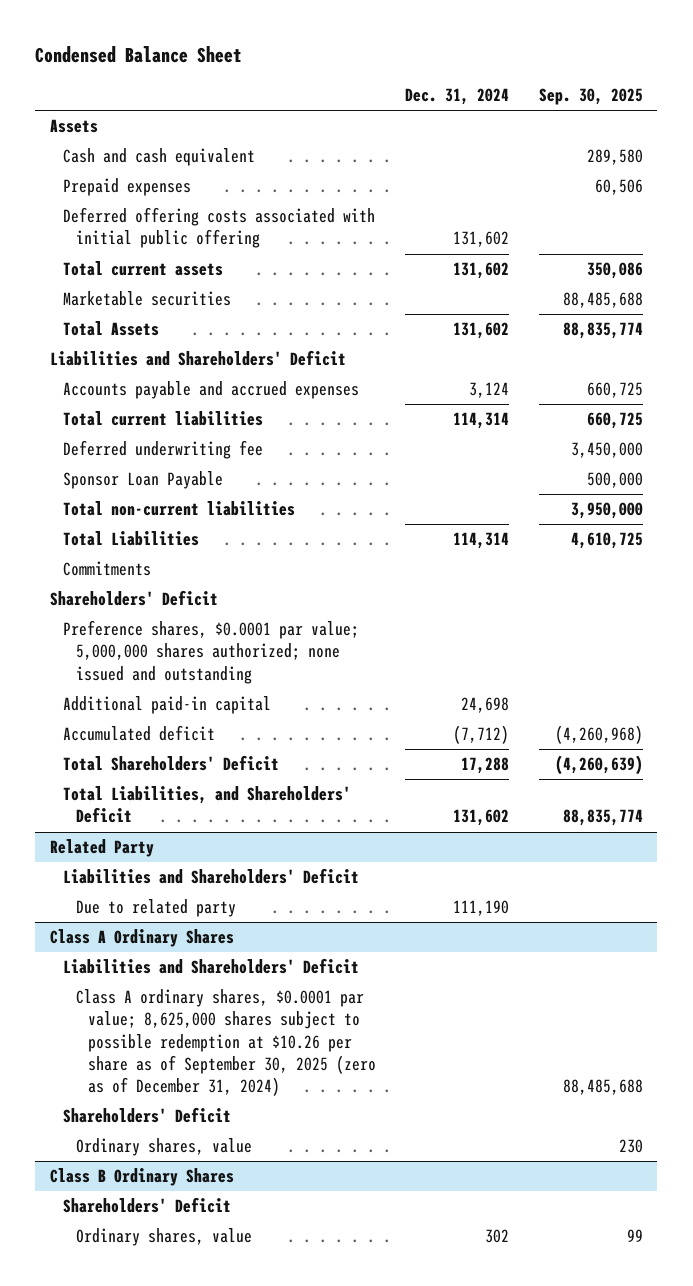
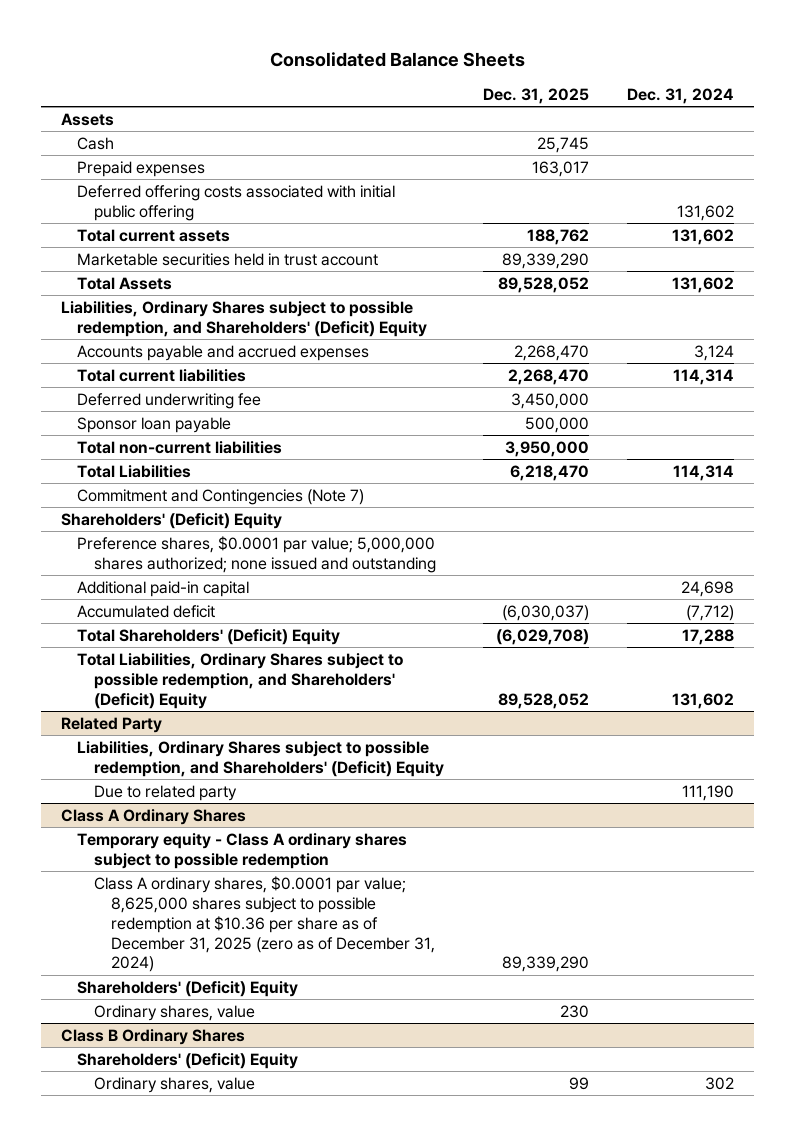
- Condensed Balance Sheet
+ Consolidated Balance Sheets
- | Dec. 31, 2024 | Sep. 30, 2025
+ | Dec. 31, 2025 | Dec. 31, 2024
- Cash and cash equivalent | | 289,580
+ Cash | 25,745 |
- Marketable securities | | 88,485,688
+ Marketable securities held in trust account | 89,339,290 |
- Liabilities and Shareholders' Deficit
+ Liabilities, Ordinary Shares subject to possible redemption, and Shareholders' (Deficit) Equity
- Sponsor Loan Payable | | 500,000
+ Sponsor loan payable | 500,000 |
- Commitments
- Shareholders' Deficit
+ Commitment and Contingencies (Note 7)
+ Shareholders' (Deficit) Equity
- Total Shareholders' Deficit | 17,288 | (4,260,639)
- Total Liabilities, and Shareholders' Deficit | 131,602 | 88,835,774
+ Total Shareholders' (Deficit) Equity | (6,029,708) | 17,288
+ Total Liabilities, Ordinary Shares subject to possible redemption, and Shareholders' (Deficit) Equity | 89,528,052 | 131,602
@ Related Party
- Liabilities and Shareholders' Deficit
+ Liabilities, Ordinary Shares subject to possible redemption, and Shareholders' (Deficit) Equity
@ Class A Ordinary Shares
- Liabilities and Shareholders' Deficit
- Class A ordinary shares, $0.0001 par value; 8,625,000 shares subject to possible redemption at $10.26 per share as of September 30, 2025 (zero as of December 31, 2024) | | 88,485,688
- Shareholders' Deficit
+ Temporary equity - Class A ordinary shares subject to possible redemption
+ Class A ordinary shares, $0.0001 par value; 8,625,000 shares subject to possible redemption at $10.36 per share as of December 31, 2025 (zero as of December 31, 2024) | 89,339,290 |
+ Shareholders' (Deficit) Equity
@ Class B Ordinary Shares
- Shareholders' Deficit
+ Shareholders' (Deficit) Equity

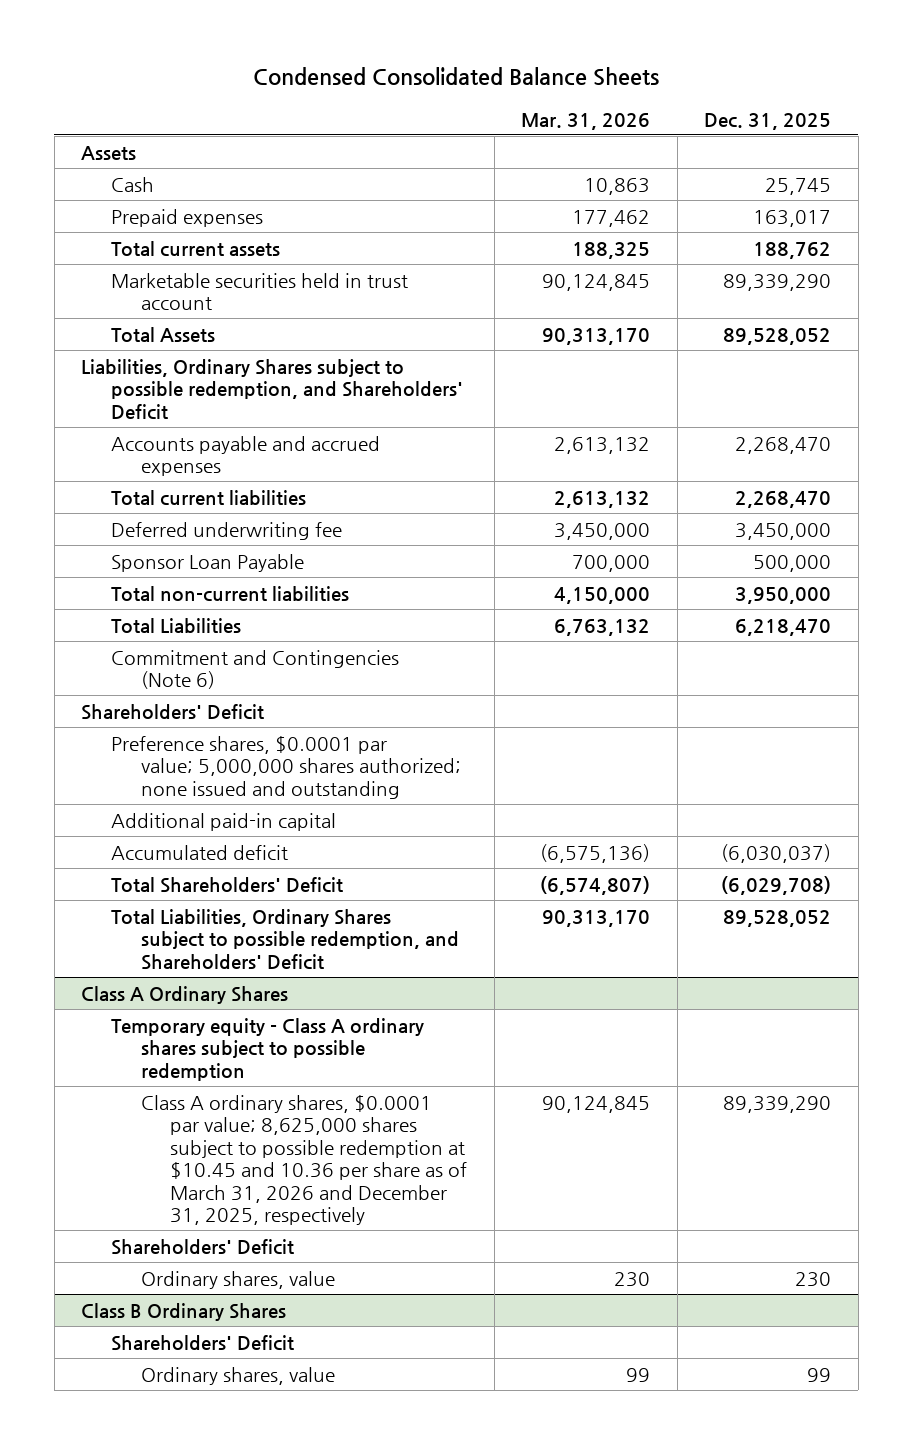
- Consolidated Balance Sheets
+ Condensed Consolidated Balance Sheets
- | Dec. 31, 2025 | Dec. 31, 2024
+ | Mar. 31, 2026 | Dec. 31, 2025
- Deferred offering costs associated with initial public offering | | 131,602
- Liabilities, Ordinary Shares subject to possible redemption, and Shareholders' (Deficit) Equity
+ Liabilities, Ordinary Shares subject to possible redemption, and Shareholders' Deficit
- Sponsor loan payable | 500,000 |
+ Sponsor Loan Payable | 700,000 | 500,000
- Commitment and Contingencies (Note 7)
- Shareholders' (Deficit) Equity
+ Commitment and Contingencies (Note 6)
+ Shareholders' Deficit
- Total Shareholders' (Deficit) Equity | (6,029,708) | 17,288
- Total Liabilities, Ordinary Shares subject to possible redemption, and Shareholders' (Deficit) Equity | 89,528,052 | 131,602
- Related Party
- Liabilities, Ordinary Shares subject to possible redemption, and Shareholders' (Deficit) Equity
- Due to related party | | 111,190
+ Total Shareholders' Deficit | (6,574,807) | (6,029,708)
+ Total Liabilities, Ordinary Shares subject to possible redemption, and Shareholders' Deficit | 90,313,170 | 89,528,052
@ Class A Ordinary Shares
- Class A ordinary shares, $0.0001 par value; 8,625,000 shares subject to possible redemption at $10.36 per share as of December 31, 2025 (zero as of December 31, 2024) | 89,339,290 |
- Shareholders' (Deficit) Equity
+ Class A ordinary shares, $0.0001 par value; 8,625,000 shares subject to possible redemption at $10.45 and 10.36 per share as of March 31, 2026 and December 31, 2025, respectively | 90,124,845 | 89,339,290
+ Shareholders' Deficit
@ Class B Ordinary Shares
- Shareholders' (Deficit) Equity
+ Shareholders' Deficit

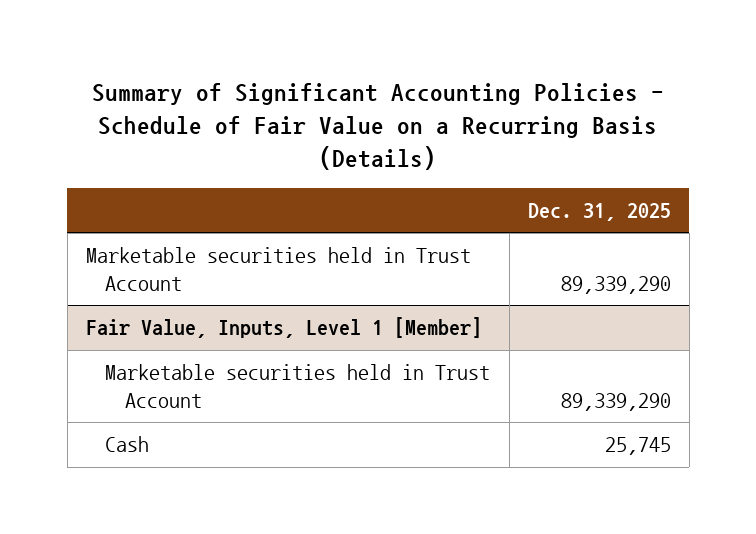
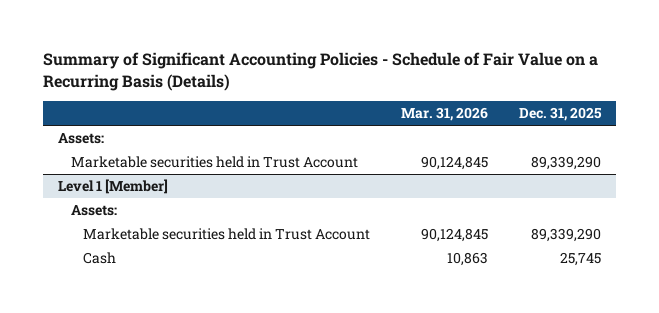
- | Dec. 31, 2025
+ | Mar. 31, 2026 | Dec. 31, 2025
+ Assets:
- Fair Value, Inputs, Level 1 [Member]
+ Level 1 [Member]
+ Assets:

